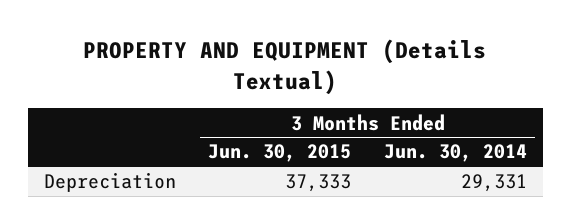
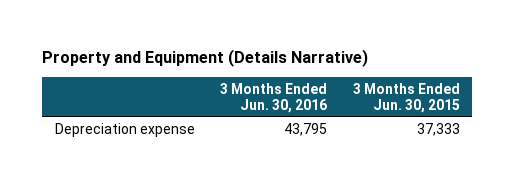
- PROPERTY AND EQUIPMENT (Details Textual)
+ Property and Equipment (Details Narrative)
- | 3 Months Ended Jun. 30, 2015 | 3 Months Ended Jun. 30, 2014
+ | 3 Months Ended Jun. 30, 2016 | 3 Months Ended Jun. 30, 2015
- Depreciation | 37,333 | 29,331
+ Depreciation expense | 43,795 | 37,333

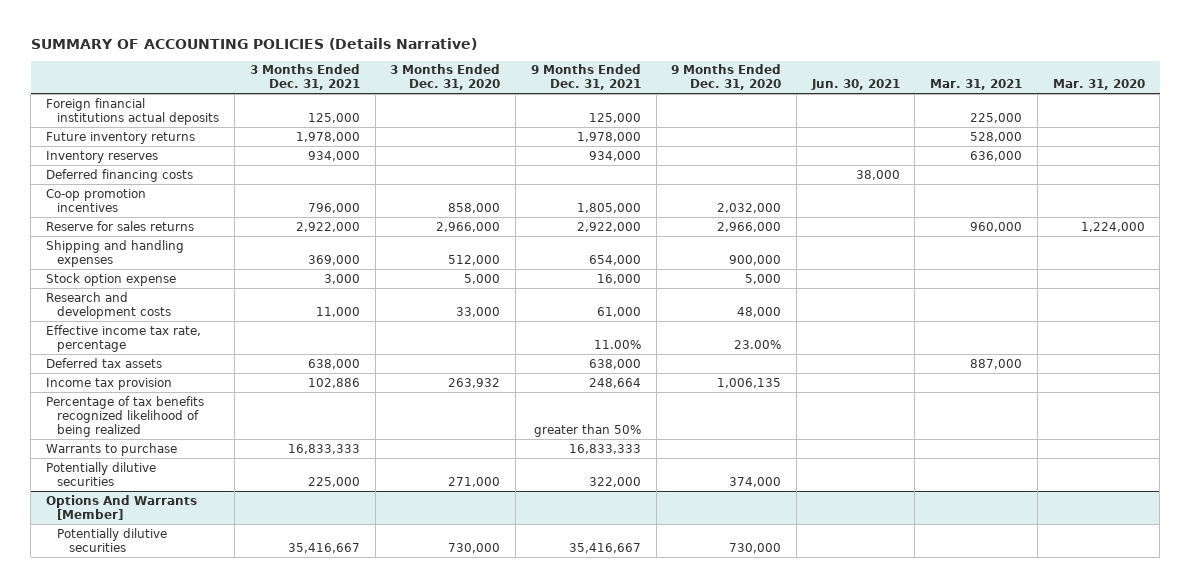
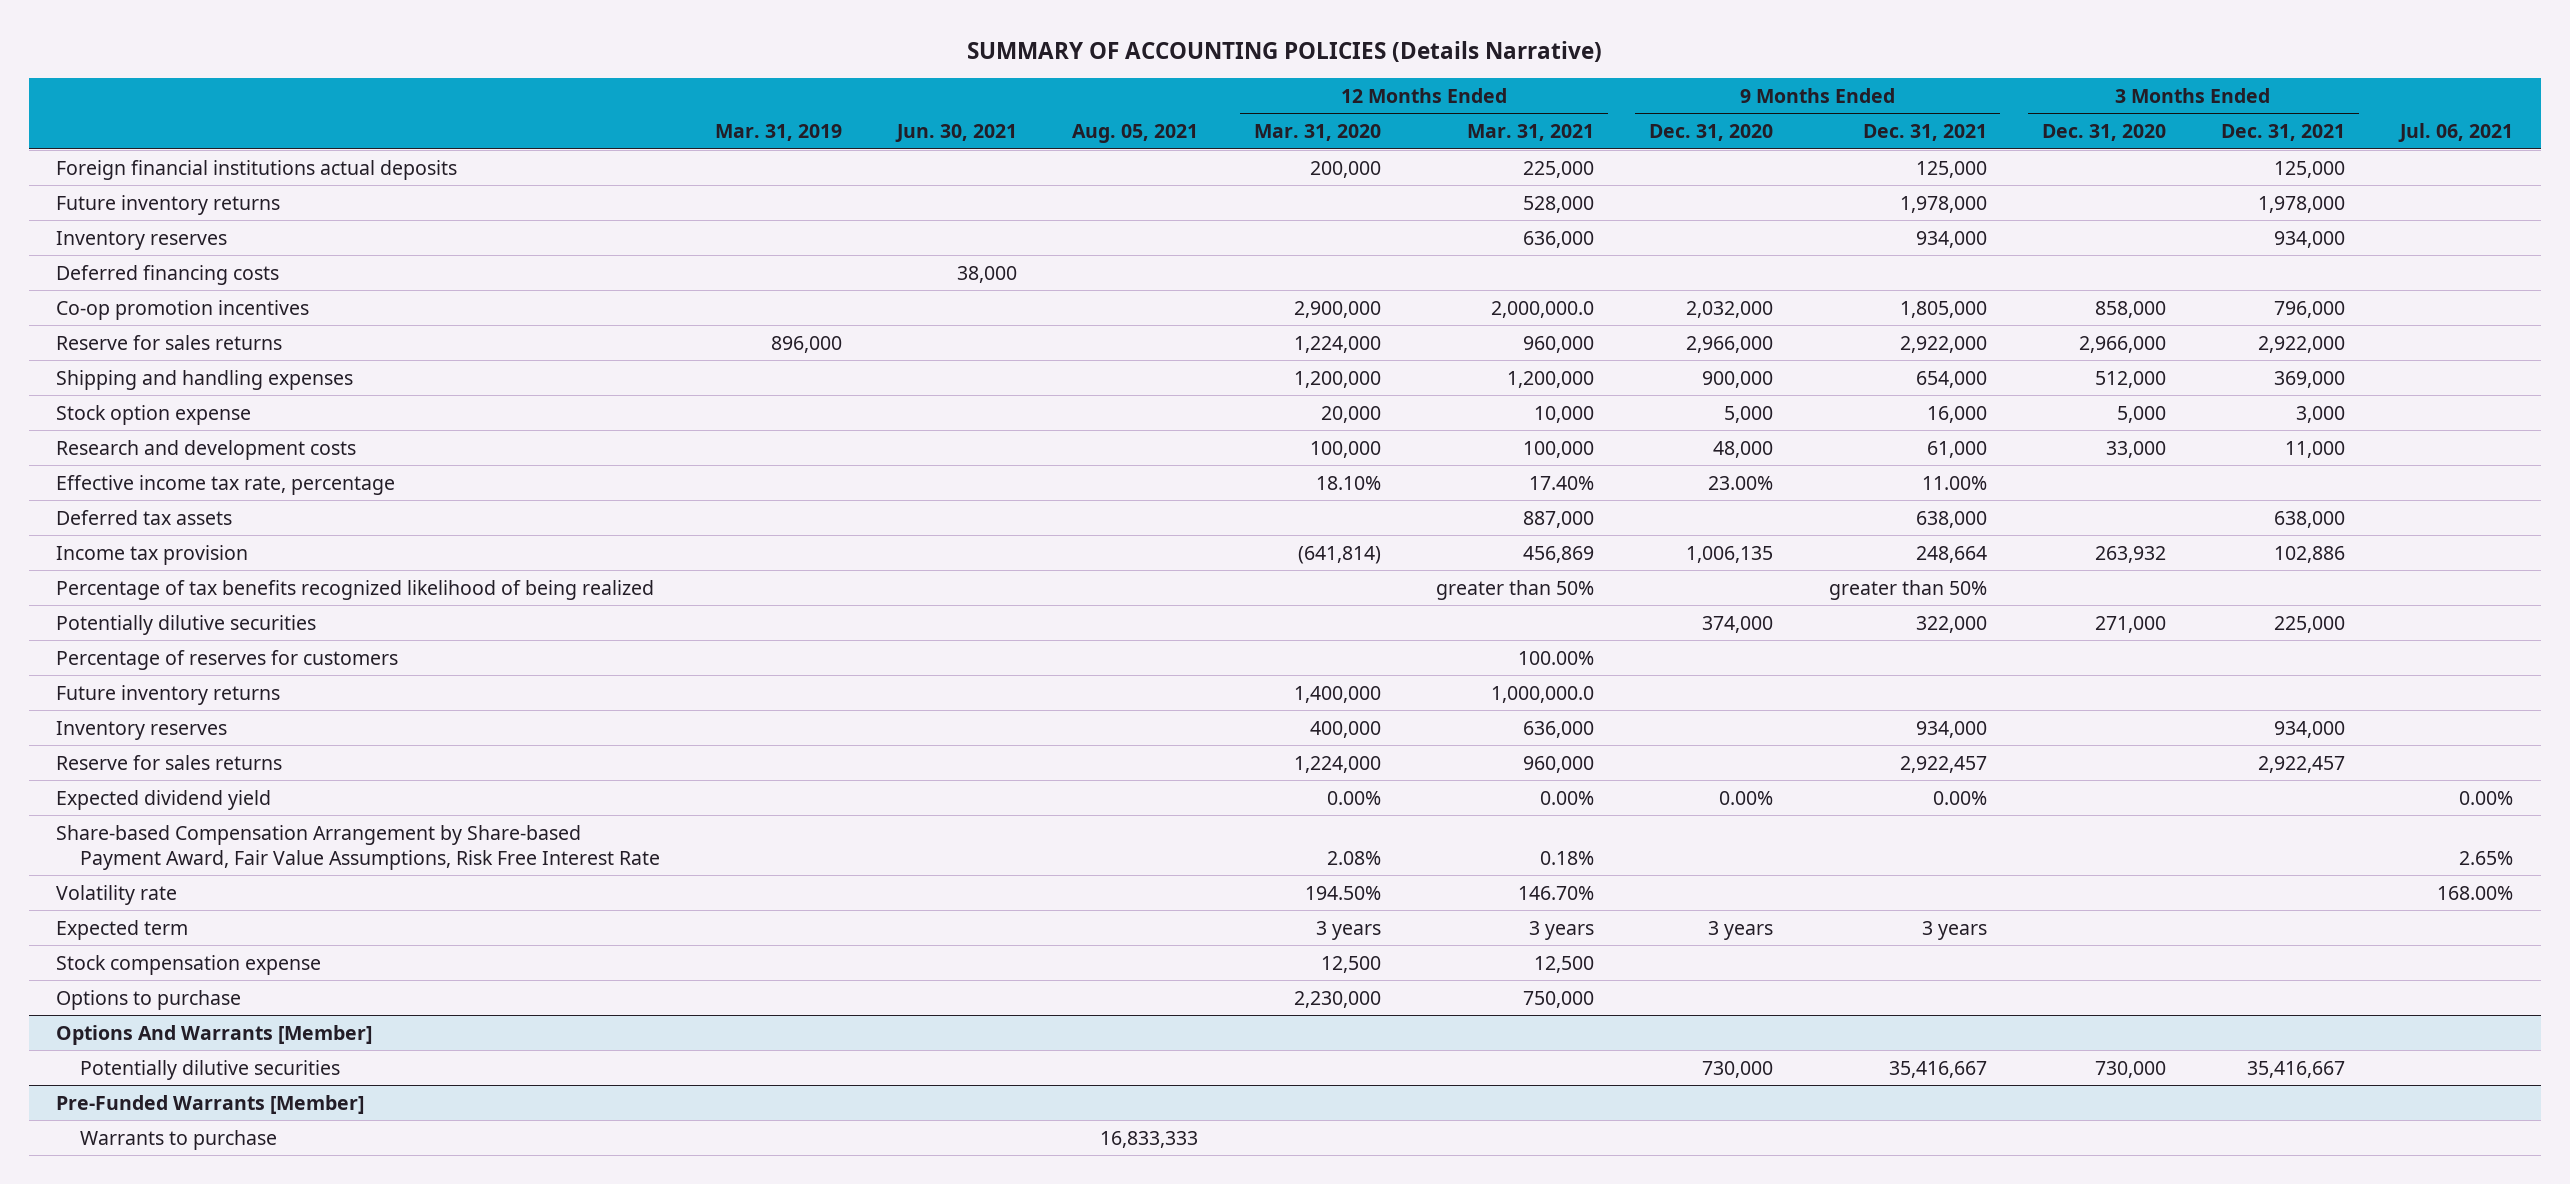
- | 3 Months Ended Dec. 31, 2021 | 3 Months Ended Dec. 31, 2020 | 9 Months Ended Dec. 31, 2021 | 9 Months Ended Dec. 31, 2020 | Jun. 30, 2021 | Mar. 31, 2021 | Mar. 31, 2020
+ | Mar. 31, 2019 | Jun. 30, 2021 | Aug. 05, 2021 | 12 Months Ended Mar. 31, 2020 | 12 Months Ended Mar. 31, 2021 | 9 Months Ended Dec. 31, 2020 | 9 Months Ended Dec. 31, 2021 | 3 Months Ended Dec. 31, 2020 | 3 Months Ended Dec. 31, 2021 | Jul. 06, 2021
- Warrants to purchase | 16,833,333 | | 16,833,333 | | | |
+ Percentage of reserves for customers | | | | | 100.00% | | | | |
+ Future inventory returns | | | | 1,400,000 | 1,000,000.0 | | | | |
+ Inventory reserves | | | | 400,000 | 636,000 | | 934,000 | | 934,000 |
+ Reserve for sales returns | | | | 1,224,000 | 960,000 | | 2,922,457 | | 2,922,457 |
+ Expected dividend yield | | | | 0.00% | 0.00% | 0.00% | 0.00% | | | 0.00%
+ Share-based Compensation Arrangement by Share-based Payment Award, Fair Value Assumptions, Risk Free Interest Rate | | | | 2.08% | 0.18% | | | | | 2.65%
+ Volatility rate | | | | 194.50% | 146.70% | | | | | 168.00%
+ Expected term | | | | 3 years | 3 years | 3 years | 3 years | | |
+ Stock compensation expense | | | | 12,500 | 12,500 | | | | |
+ Options to purchase | | | | 2,230,000 | 750,000 | | | | |
+ Pre-Funded Warrants [Member]
+ Warrants to purchase | | | 16,833,333 | | | | | | |

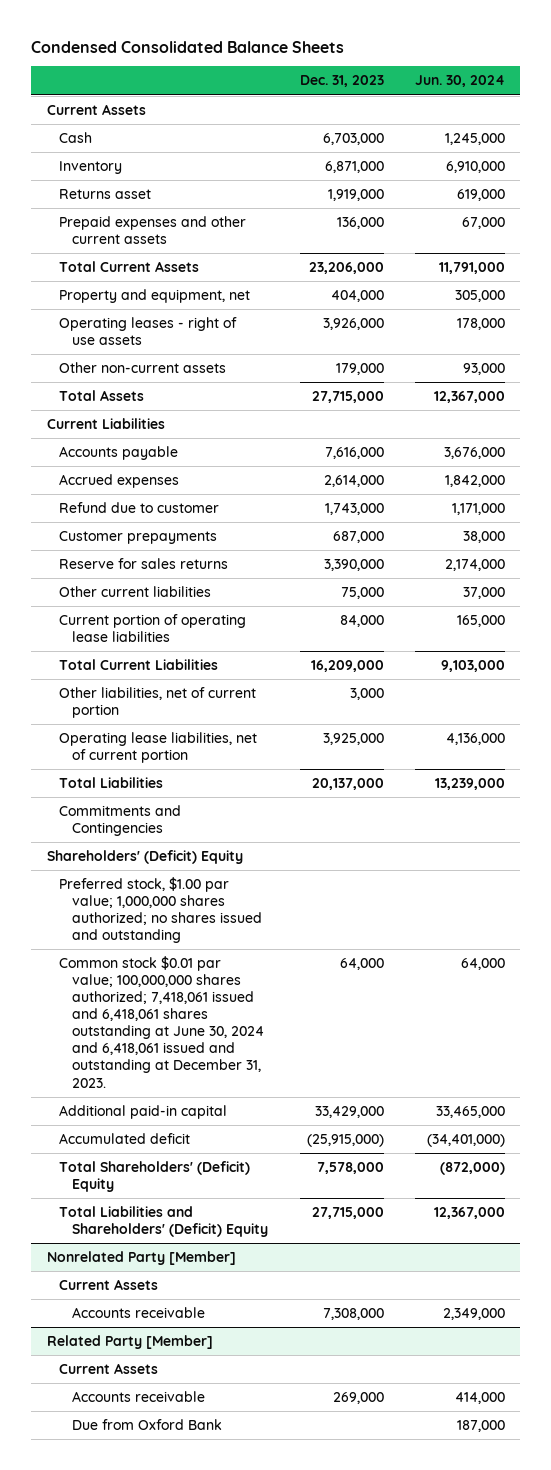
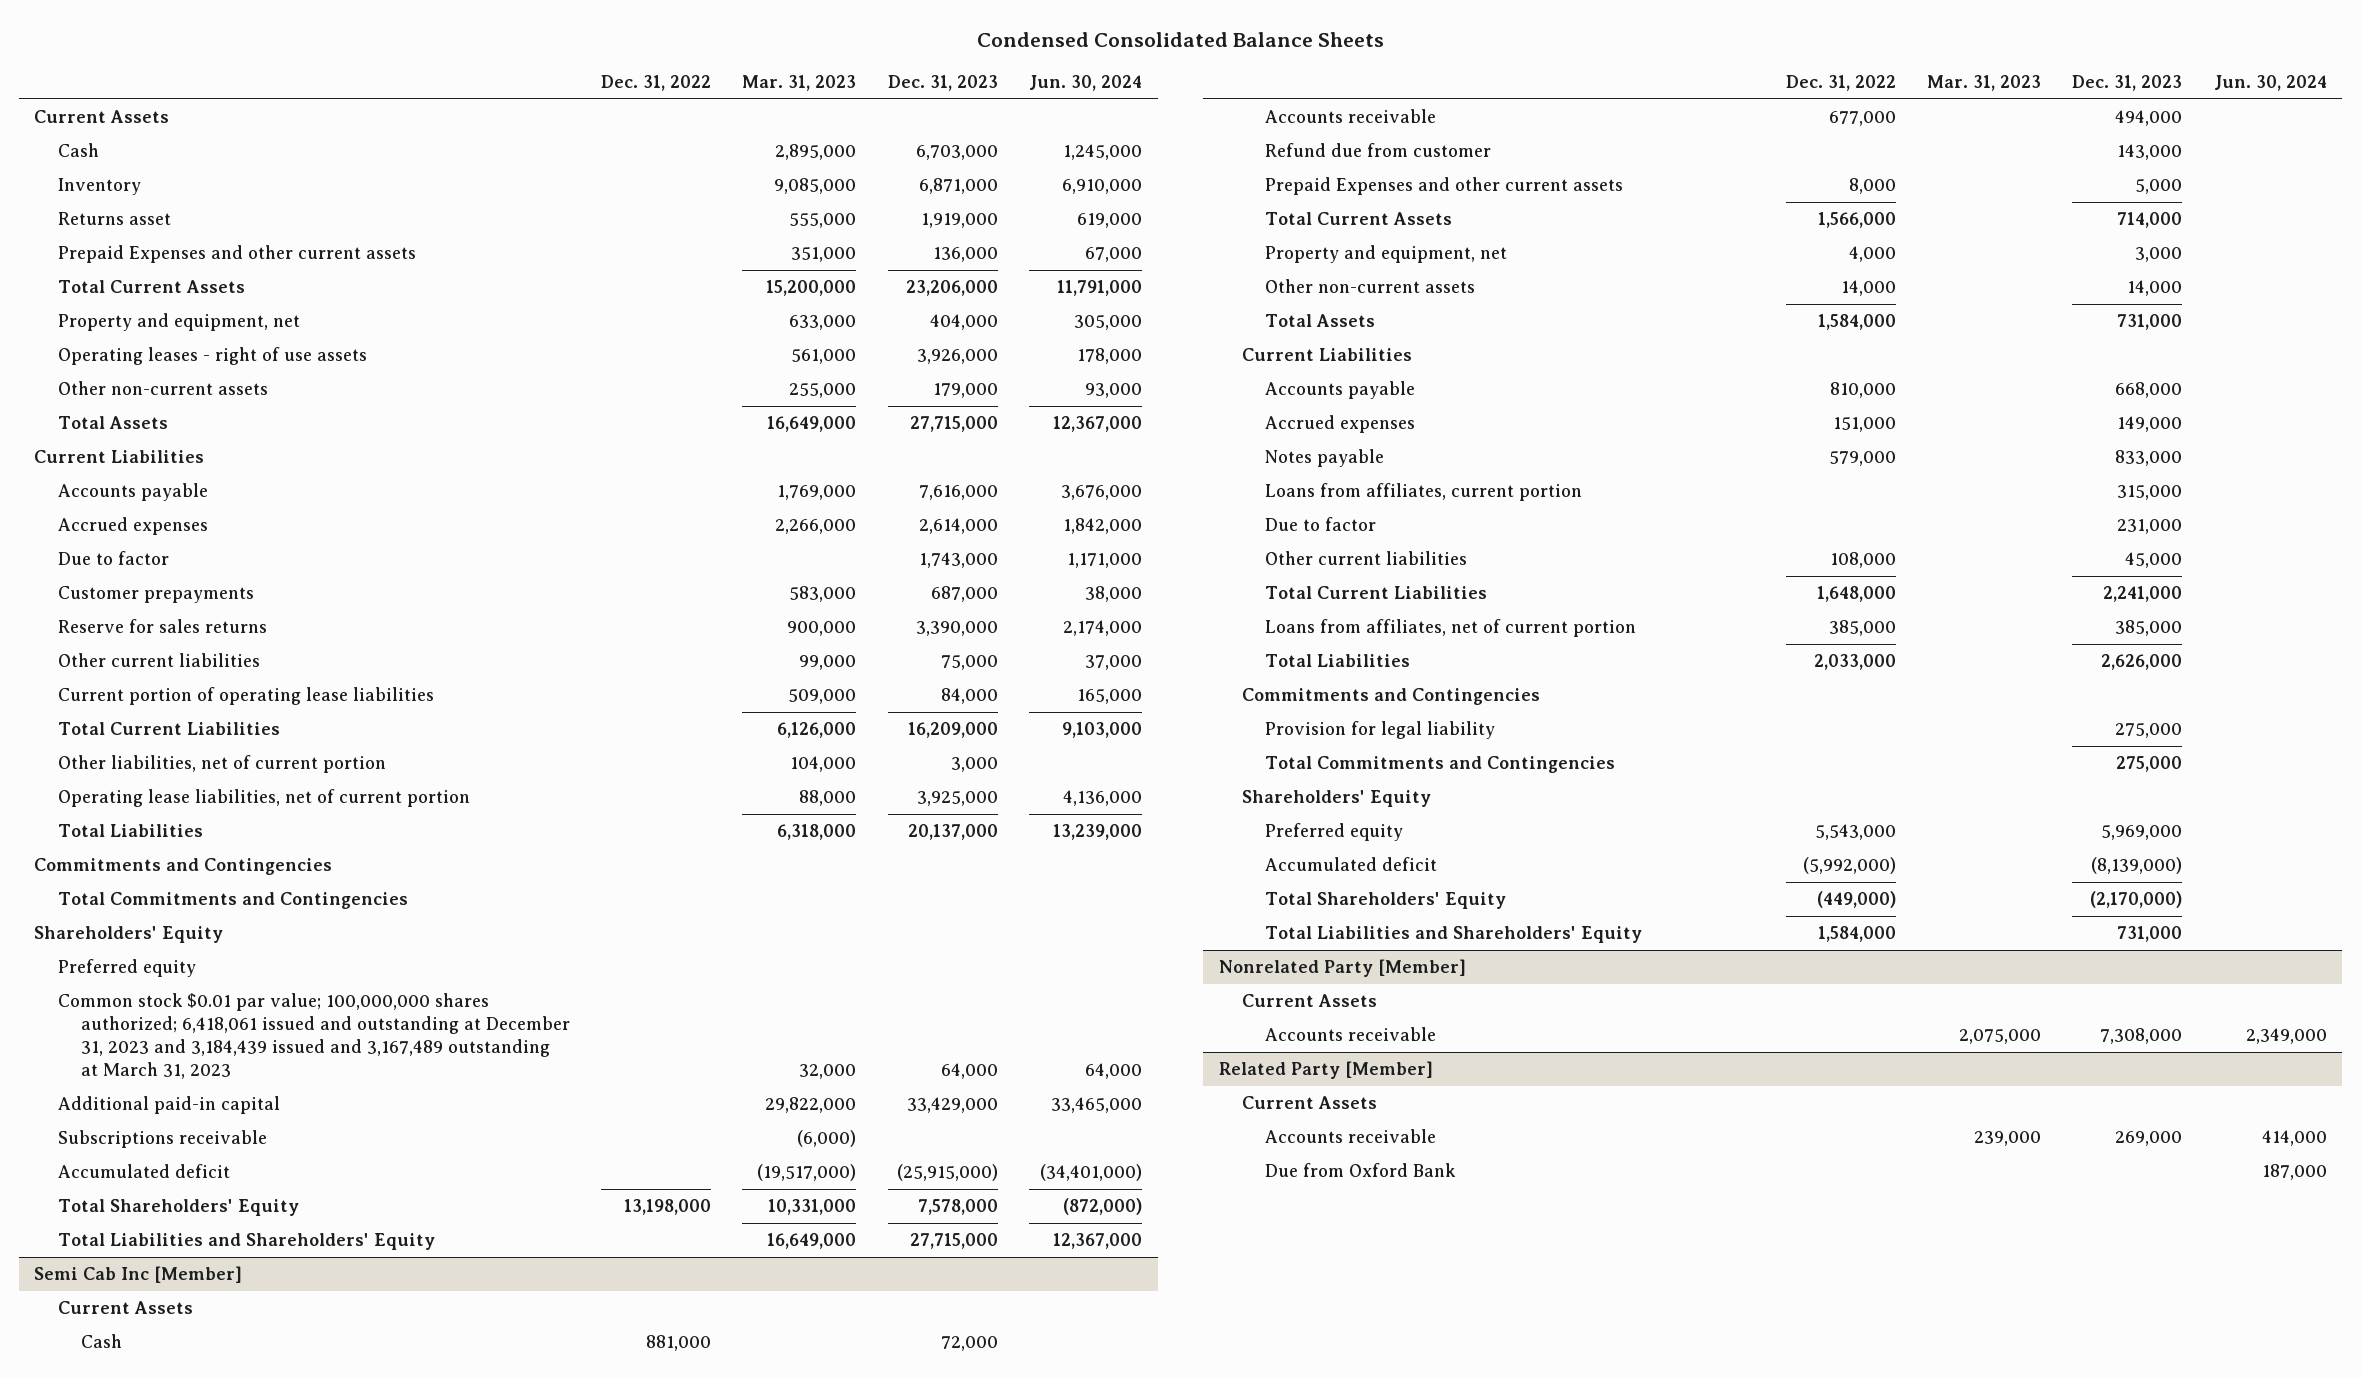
- | Dec. 31, 2023 | Jun. 30, 2024
+ | Dec. 31, 2022 | Mar. 31, 2023 | Dec. 31, 2023 | Jun. 30, 2024
- Prepaid expenses and other current assets | 136,000 | 67,000
+ Prepaid Expenses and other current assets | | 351,000 | 136,000 | 67,000
- Refund due to customer | 1,743,000 | 1,171,000
+ Due to factor | | | 1,743,000 | 1,171,000
- Shareholders' (Deficit) Equity
- Preferred stock, $1.00 par value; 1,000,000 shares authorized; no shares issued and outstanding
- Common stock $0.01 par value; 100,000,000 shares authorized; 7,418,061 issued and 6,418,061 shares outstanding at June 30, 2024 and 6,418,061 issued and outstanding at December 31, 2023. | 64,000 | 64,000
+ Total Commitments and Contingencies
+ Shareholders' Equity
+ Preferred equity
+ Common stock $0.01 par value; 100,000,000 shares authorized; 6,418,061 issued and outstanding at December 31, 2023 and 3,184,439 issued and 3,167,489 outstanding at March 31, 2023 | | 32,000 | 64,000 | 64,000
+ Subscriptions receivable | | (6,000) | |
- Total Shareholders' (Deficit) Equity | 7,578,000 | (872,000)
- Total Liabilities and Shareholders' (Deficit) Equity | 27,715,000 | 12,367,000
+ Total Shareholders' Equity | 13,198,000 | 10,331,000 | 7,578,000 | (872,000)
+ Total Liabilities and Shareholders' Equity | | 16,649,000 | 27,715,000 | 12,367,000
+ Semi Cab Inc [Member]
+ Current Assets
+ Cash | 881,000 | | 72,000 |
+ Accounts receivable | 677,000 | | 494,000 |
+ Refund due from customer | | | 143,000 |
+ Prepaid Expenses and other current assets | 8,000 | | 5,000 |
+ Total Current Assets | 1,566,000 | | 714,000 |
+ Property and equipment, net | 4,000 | | 3,000 |
+ Other non-current assets | 14,000 | | 14,000 |
+ Total Assets | 1,584,000 | | 731,000 |
+ Current Liabilities
+ Accounts payable | 810,000 | | 668,000 |
+ Accrued expenses | 151,000 | | 149,000 |
+ Notes payable | 579,000 | | 833,000 |
+ Loans from affiliates, current portion | | | 315,000 |
+ Due to factor | | | 231,000 |
+ Other current liabilities | 108,000 | | 45,000 |
+ Total Current Liabilities | 1,648,000 | | 2,241,000 |
+ Loans from affiliates, net of current portion | 385,000 | | 385,000 |
+ Total Liabilities | 2,033,000 | | 2,626,000 |
+ Commitments and Contingencies
+ Provision for legal liability | | | 275,000 |
+ Total Commitments and Contingencies | | | 275,000 |
+ Shareholders' Equity
+ Preferred equity | 5,543,000 | | 5,969,000 |
+ Accumulated deficit | (5,992,000) | | (8,139,000) |
+ Total Shareholders' Equity | (449,000) | | (2,170,000) |
+ Total Liabilities and Shareholders' Equity | 1,584,000 | | 731,000 |

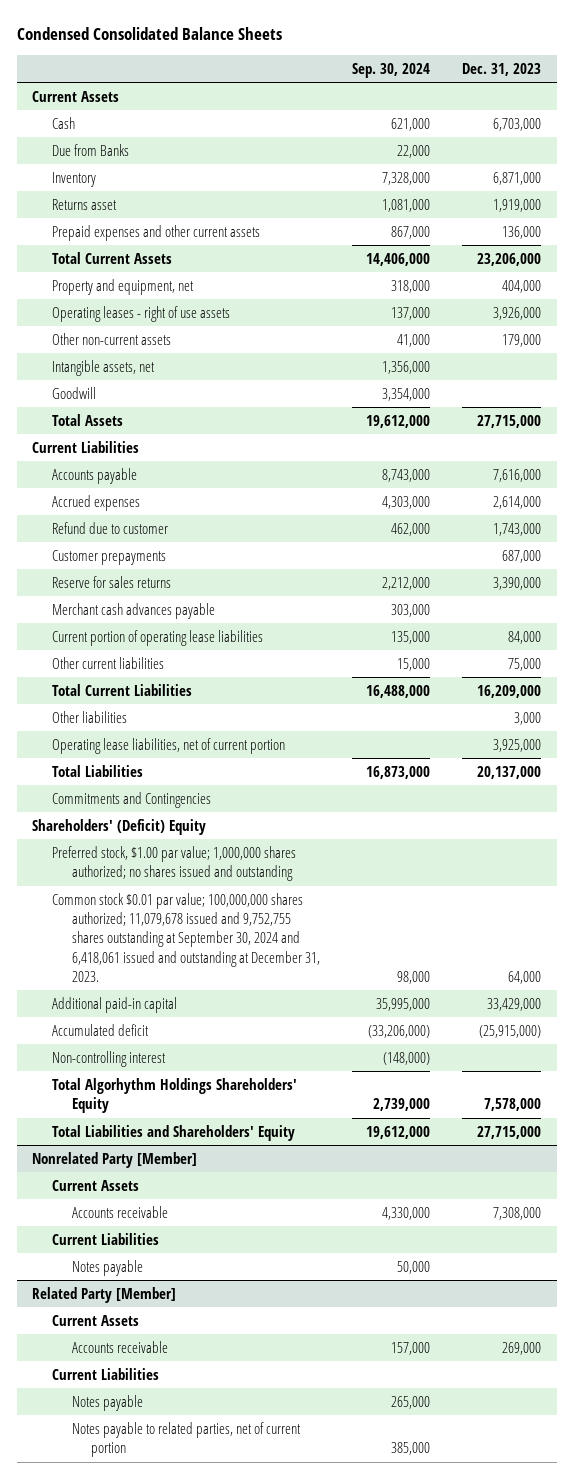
- | Dec. 31, 2022 | Mar. 31, 2023 | Dec. 31, 2023 | Jun. 30, 2024
+ | Sep. 30, 2024 | Dec. 31, 2023
+ Due from Banks | 22,000 |
- Prepaid Expenses and other current assets | | 351,000 | 136,000 | 67,000
+ Prepaid expenses and other current assets | 867,000 | 136,000
+ Intangible assets, net | 1,356,000 |
+ Goodwill | 3,354,000 |
- Due to factor | | | 1,743,000 | 1,171,000
+ Refund due to customer | 462,000 | 1,743,000
+ Merchant cash advances payable | 303,000 |
moved down: Other current liabilities | 15,000 | 75,000
- Other liabilities, net of current portion | | 104,000 | 3,000 |
+ Other liabilities | | 3,000
- Total Commitments and Contingencies
- Shareholders' Equity
- Preferred equity
- Common stock $0.01 par value; 100,000,000 shares authorized; 6,418,061 issued and outstanding at December 31, 2023 and 3,184,439 issued and 3,167,489 outstanding at March 31, 2023 | | 32,000 | 64,000 | 64,000
+ Shareholders' (Deficit) Equity
+ Preferred stock, $1.00 par value; 1,000,000 shares authorized; no shares issued and outstanding
+ Common stock $0.01 par value; 100,000,000 shares authorized; 11,079,678 issued and 9,752,755 shares outstanding at September 30, 2024 and 6,418,061 issued and outstanding at December 31, 2023. | 98,000 | 64,000
- Subscriptions receivable | | (6,000) | |
- Total Shareholders' Equity | 13,198,000 | 10,331,000 | 7,578,000 | (872,000)
+ Non-controlling interest | (148,000) |
+ Total Algorhythm Holdings Shareholders' Equity | 2,739,000 | 7,578,000
- Semi Cab Inc [Member]
- Current Assets
- Cash | 881,000 | | 72,000 |
- Accounts receivable | 677,000 | | 494,000 |
- Refund due from customer | | | 143,000 |
- Prepaid Expenses and other current assets | 8,000 | | 5,000 |
- Total Current Assets | 1,566,000 | | 714,000 |
- Property and equipment, net | 4,000 | | 3,000 |
- Other non-current assets | 14,000 | | 14,000 |
- Total Assets | 1,584,000 | | 731,000 |
- Current Liabilities
- Accounts payable | 810,000 | | 668,000 |
- Accrued expenses | 151,000 | | 149,000 |
- Notes payable | 579,000 | | 833,000 |
- Loans from affiliates, current portion | | | 315,000 |
- Due to factor | | | 231,000 |
- Other current liabilities | 108,000 | | 45,000 |
- Total Current Liabilities | 1,648,000 | | 2,241,000 |
- Loans from affiliates, net of current portion | 385,000 | | 385,000 |
- Total Liabilities | 2,033,000 | | 2,626,000 |
- Commitments and Contingencies
- Provision for legal liability | | | 275,000 |
- Total Commitments and Contingencies | | | 275,000 |
- Shareholders' Equity
- Preferred equity | 5,543,000 | | 5,969,000 |
- Accumulated deficit | (5,992,000) | | (8,139,000) |
- Total Shareholders' Equity | (449,000) | | (2,170,000) |
- Total Liabilities and Shareholders' Equity | 1,584,000 | | 731,000 |
@ Nonrelated Party [Member]
+ Current Liabilities
+ Notes payable | 50,000 |
@ Related Party [Member]
- Due from Oxford Bank | | | | 187,000
+ Current Liabilities
+ Notes payable | 265,000 |
+ Notes payable to related parties, net of current portion | 385,000 |

